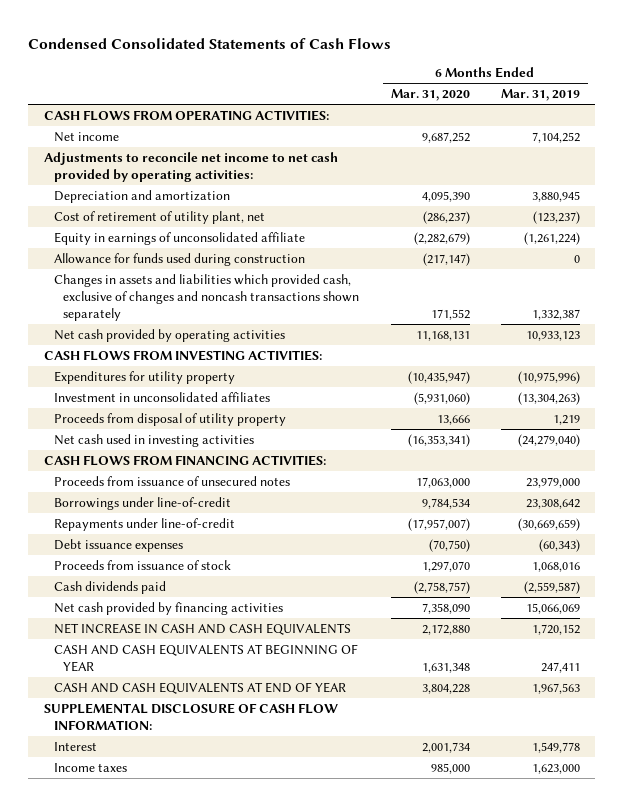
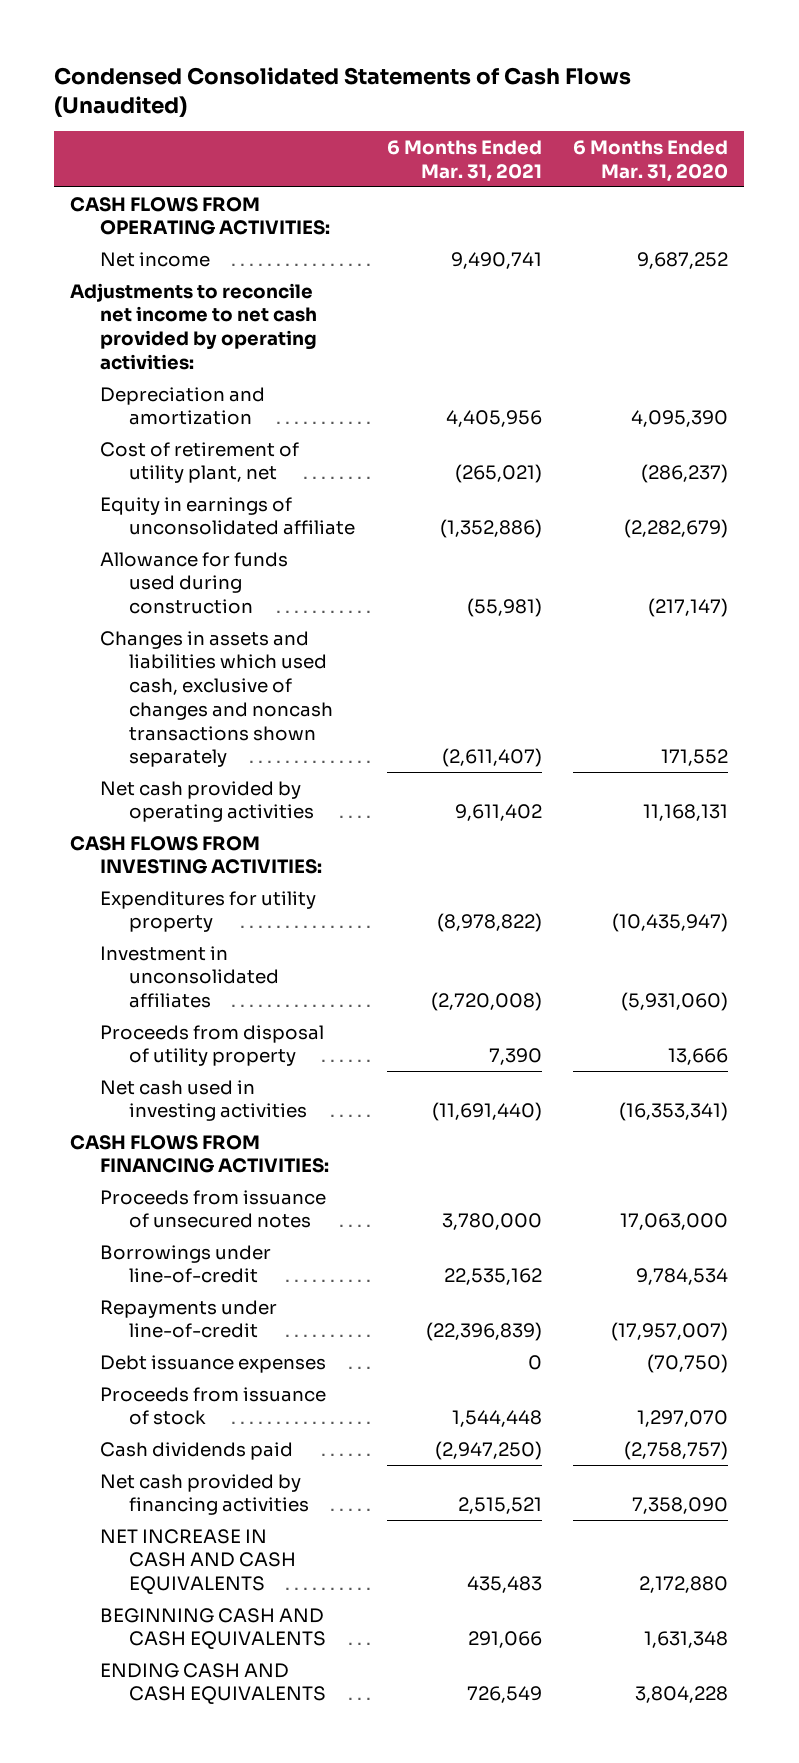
- Condensed Consolidated Statements of Cash Flows
+ Condensed Consolidated Statements of Cash Flows (Unaudited)
- | 6 Months Ended Mar. 31, 2020 | 6 Months Ended Mar. 31, 2019
+ | 6 Months Ended Mar. 31, 2021 | 6 Months Ended Mar. 31, 2020
- Changes in assets and liabilities which provided cash, exclusive of changes and noncash transactions shown separately | 171,552 | 1,332,387
+ Changes in assets and liabilities which used cash, exclusive of changes and noncash transactions shown separately | (2,611,407) | 171,552
- CASH AND CASH EQUIVALENTS AT BEGINNING OF YEAR | 1,631,348 | 247,411
- CASH AND CASH EQUIVALENTS AT END OF YEAR | 3,804,228 | 1,967,563
- SUPPLEMENTAL DISCLOSURE OF CASH FLOW INFORMATION:
- Interest | 2,001,734 | 1,549,778
- Income taxes | 985,000 | 1,623,000
+ BEGINNING CASH AND CASH EQUIVALENTS | 291,066 | 1,631,348
+ ENDING CASH AND CASH EQUIVALENTS | 726,549 | 3,804,228

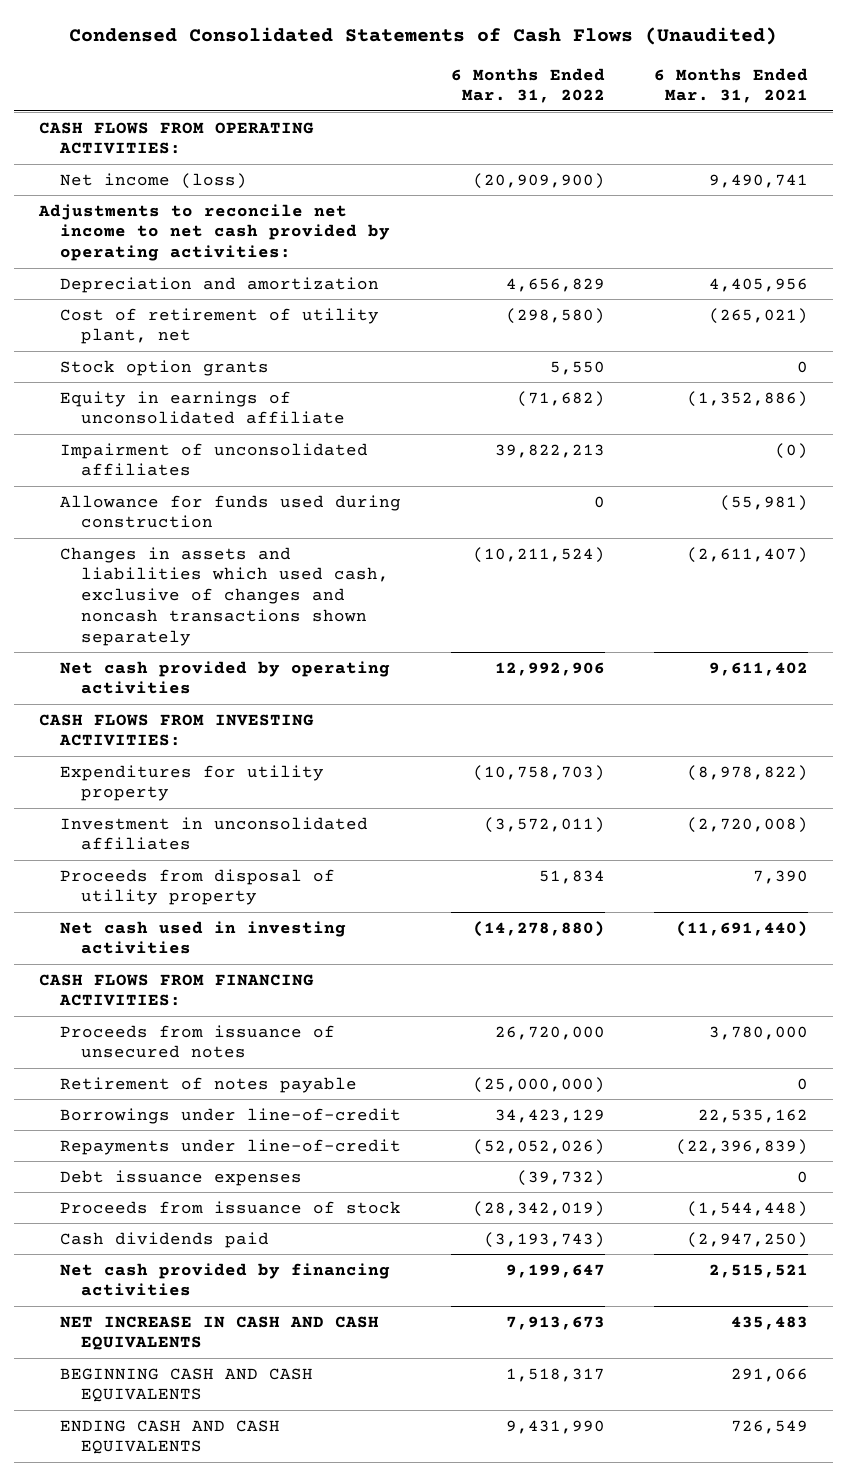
- | 6 Months Ended Mar. 31, 2021 | 6 Months Ended Mar. 31, 2020
+ | 6 Months Ended Mar. 31, 2022 | 6 Months Ended Mar. 31, 2021
- Net income | 9,490,741 | 9,687,252
+ Net income (loss) | (20,909,900) | 9,490,741
+ Stock option grants | 5,550 | 0
+ Impairment of unconsolidated affiliates | 39,822,213 | (0)
+ Retirement of notes payable | (25,000,000) | 0
- Proceeds from issuance of stock | 1,544,448 | 1,297,070
+ Proceeds from issuance of stock | (28,342,019) | (1,544,448)

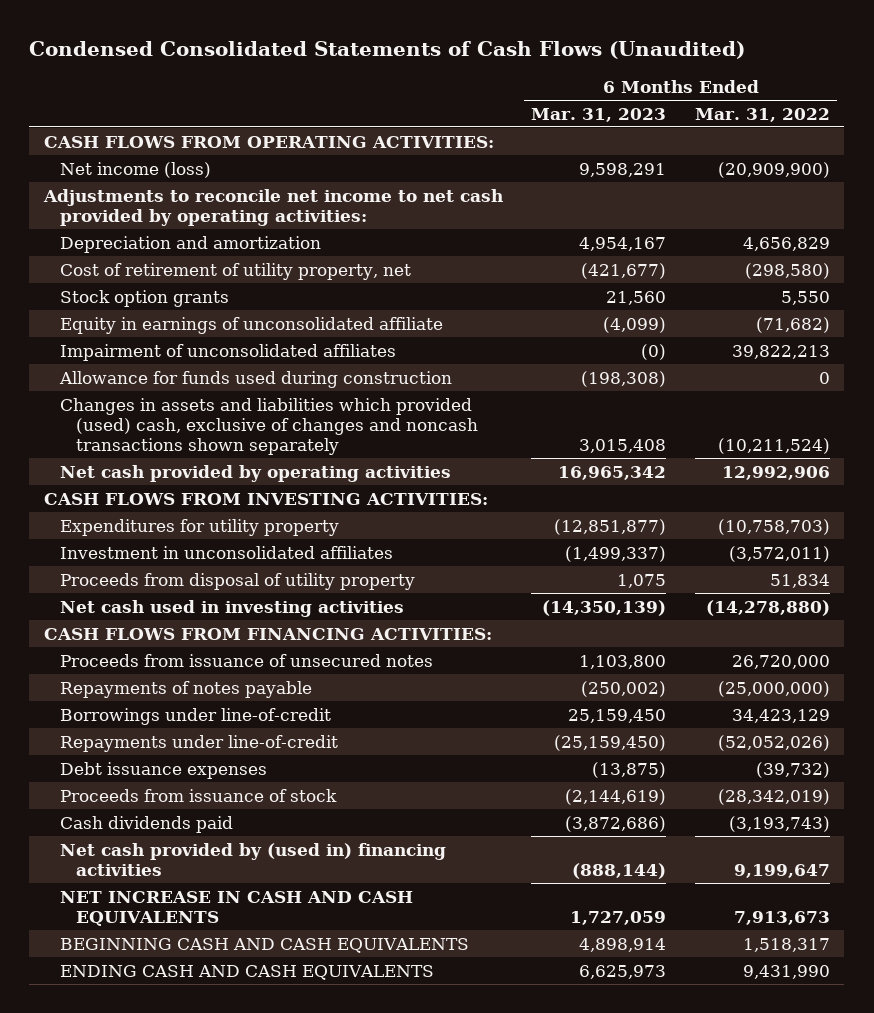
- | 6 Months Ended Mar. 31, 2022 | 6 Months Ended Mar. 31, 2021
+ | 6 Months Ended Mar. 31, 2023 | 6 Months Ended Mar. 31, 2022
- Cost of retirement of utility plant, net | (298,580) | (265,021)
+ Cost of retirement of utility property, net | (421,677) | (298,580)
- Changes in assets and liabilities which used cash, exclusive of changes and noncash transactions shown separately | (10,211,524) | (2,611,407)
+ Changes in assets and liabilities which provided (used) cash, exclusive of changes and noncash transactions shown separately | 3,015,408 | (10,211,524)
- Retirement of notes payable | (25,000,000) | 0
+ Repayments of notes payable | (250,002) | (25,000,000)
- Net cash provided by financing activities | 9,199,647 | 2,515,521
+ Net cash provided by (used in) financing activities | (888,144) | 9,199,647

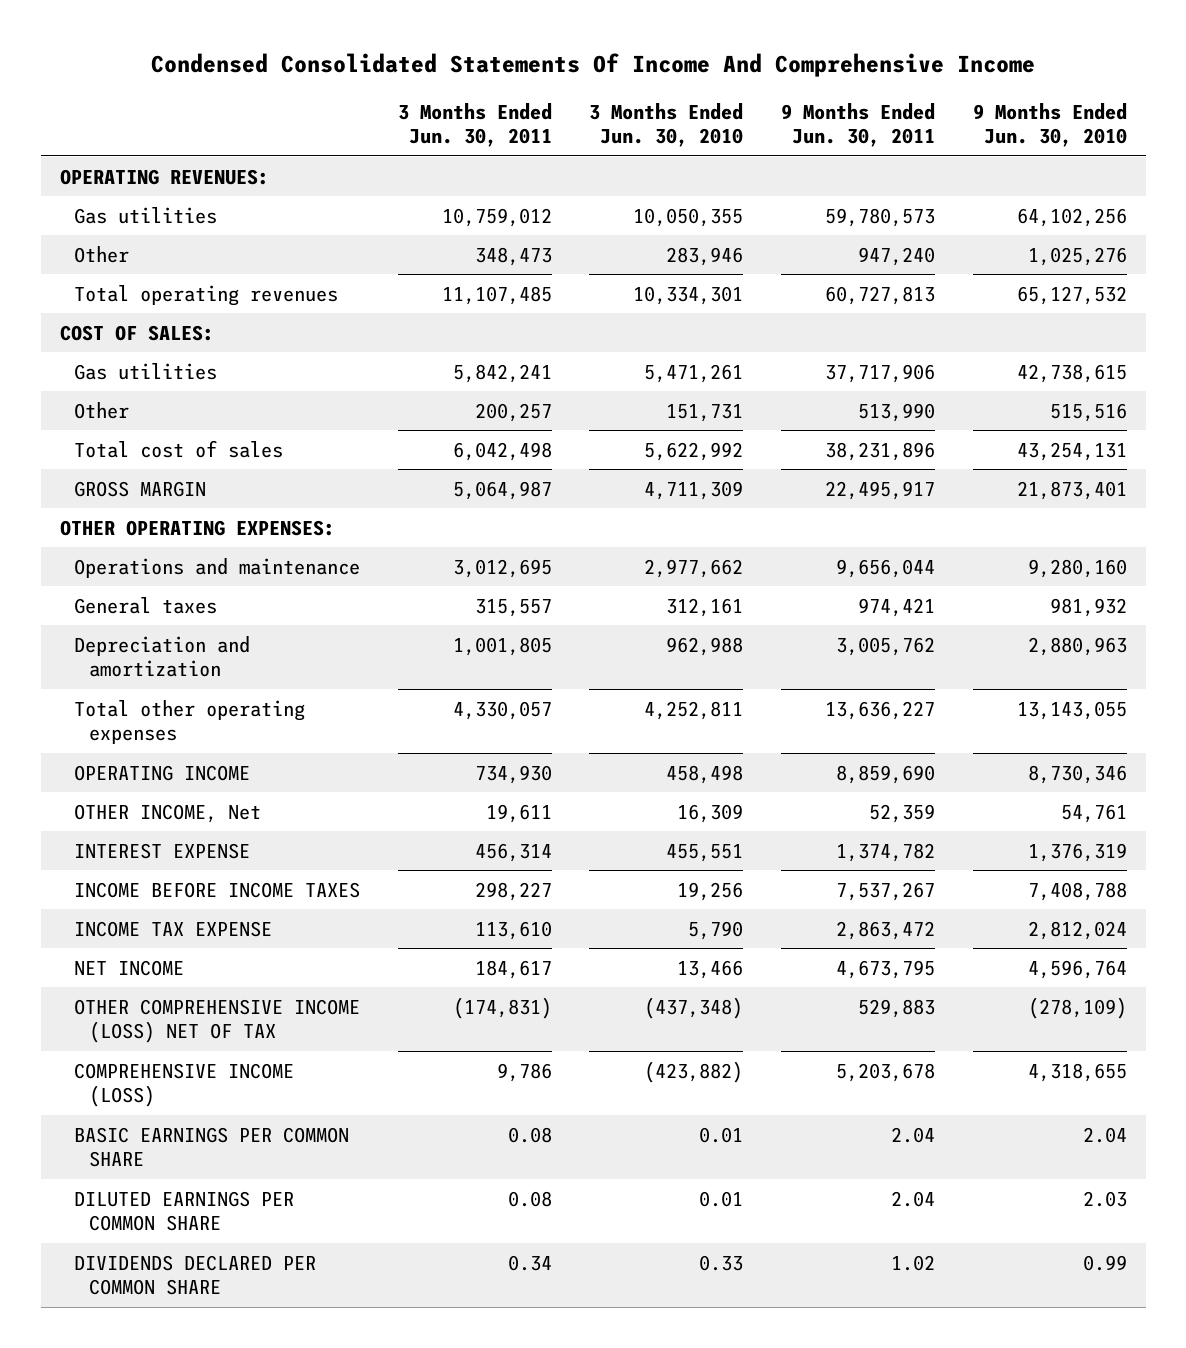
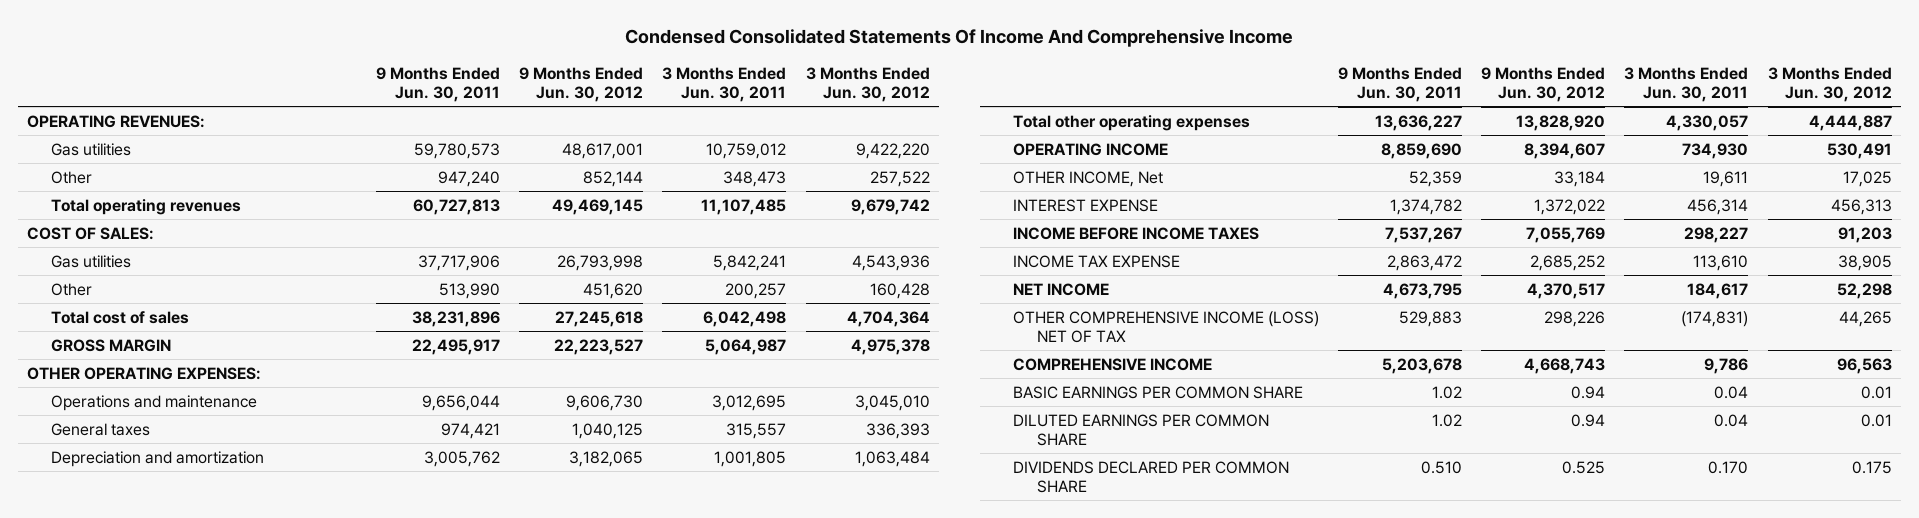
- | 3 Months Ended Jun. 30, 2011 | 3 Months Ended Jun. 30, 2010 | 9 Months Ended Jun. 30, 2011 | 9 Months Ended Jun. 30, 2010
+ | 9 Months Ended Jun. 30, 2011 | 9 Months Ended Jun. 30, 2012 | 3 Months Ended Jun. 30, 2011 | 3 Months Ended Jun. 30, 2012
- COMPREHENSIVE INCOME (LOSS) | 9,786 | (423,882) | 5,203,678 | 4,318,655
- BASIC EARNINGS PER COMMON SHARE | 0.08 | 0.01 | 2.04 | 2.04
- DILUTED EARNINGS PER COMMON SHARE | 0.08 | 0.01 | 2.04 | 2.03
- DIVIDENDS DECLARED PER COMMON SHARE | 0.34 | 0.33 | 1.02 | 0.99
+ COMPREHENSIVE INCOME | 5,203,678 | 4,668,743 | 9,786 | 96,563
+ BASIC EARNINGS PER COMMON SHARE | 1.02 | 0.94 | 0.04 | 0.01
+ DILUTED EARNINGS PER COMMON SHARE | 1.02 | 0.94 | 0.04 | 0.01
+ DIVIDENDS DECLARED PER COMMON SHARE | 0.510 | 0.525 | 0.170 | 0.175

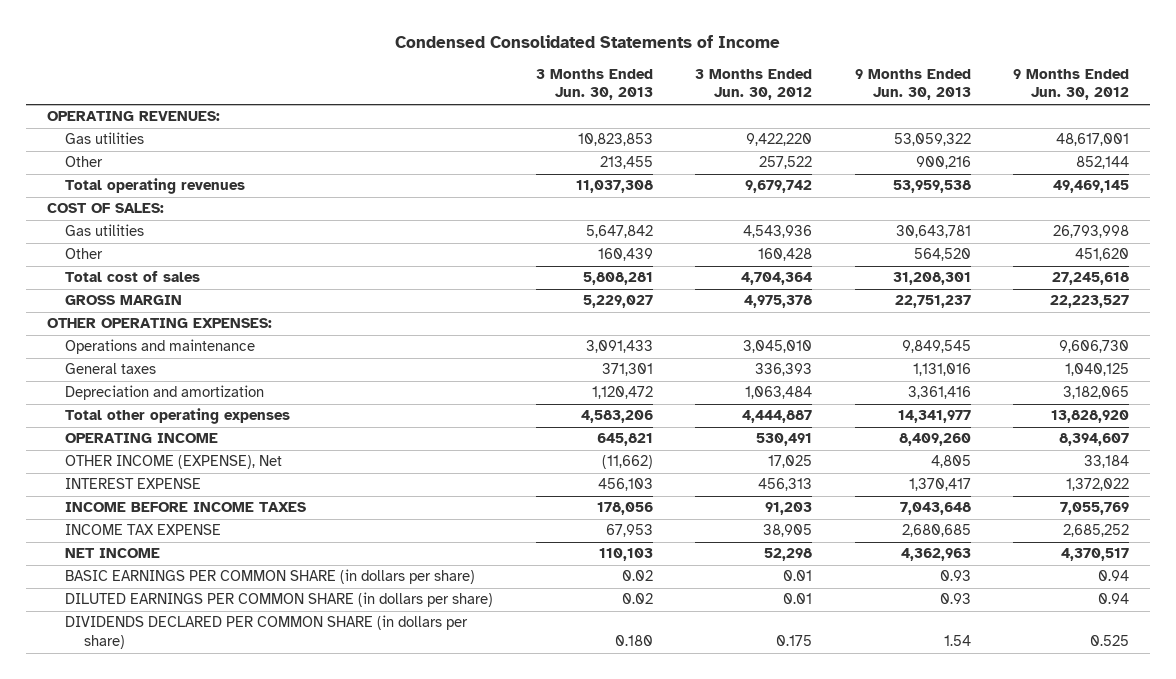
- Condensed Consolidated Statements Of Income And Comprehensive Income
+ Condensed Consolidated Statements of Income
- | 9 Months Ended Jun. 30, 2011 | 9 Months Ended Jun. 30, 2012 | 3 Months Ended Jun. 30, 2011 | 3 Months Ended Jun. 30, 2012
+ | 3 Months Ended Jun. 30, 2013 | 3 Months Ended Jun. 30, 2012 | 9 Months Ended Jun. 30, 2013 | 9 Months Ended Jun. 30, 2012
- OTHER INCOME, Net | 52,359 | 33,184 | 19,611 | 17,025
+ OTHER INCOME (EXPENSE), Net | (11,662) | 17,025 | 4,805 | 33,184
- OTHER COMPREHENSIVE INCOME (LOSS) NET OF TAX | 529,883 | 298,226 | (174,831) | 44,265
- COMPREHENSIVE INCOME | 5,203,678 | 4,668,743 | 9,786 | 96,563
- BASIC EARNINGS PER COMMON SHARE | 1.02 | 0.94 | 0.04 | 0.01
- DILUTED EARNINGS PER COMMON SHARE | 1.02 | 0.94 | 0.04 | 0.01
- DIVIDENDS DECLARED PER COMMON SHARE | 0.510 | 0.525 | 0.170 | 0.175
+ BASIC EARNINGS PER COMMON SHARE (in dollars per share) | 0.02 | 0.01 | 0.93 | 0.94
+ DILUTED EARNINGS PER COMMON SHARE (in dollars per share) | 0.02 | 0.01 | 0.93 | 0.94
+ DIVIDENDS DECLARED PER COMMON SHARE (in dollars per share) | 0.180 | 0.175 | 1.54 | 0.525

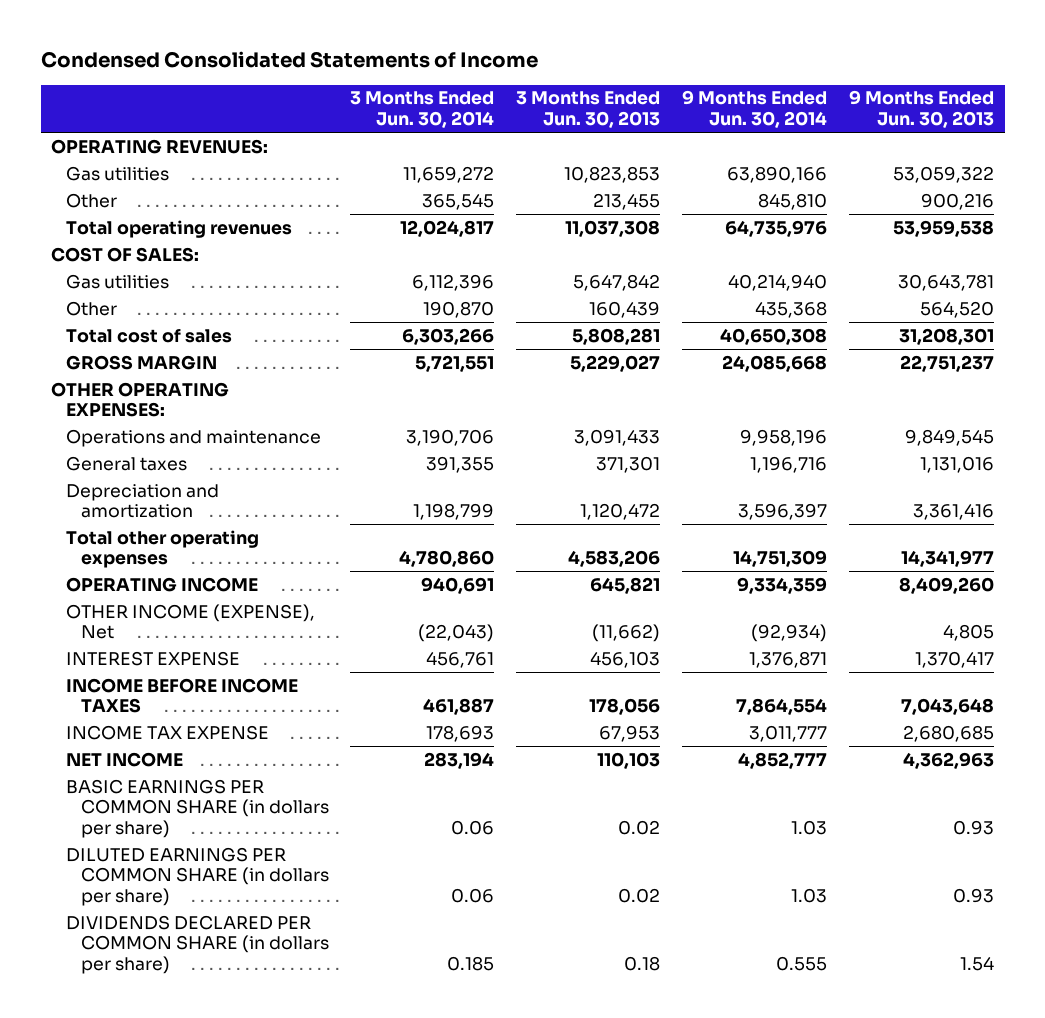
- | 3 Months Ended Jun. 30, 2013 | 3 Months Ended Jun. 30, 2012 | 9 Months Ended Jun. 30, 2013 | 9 Months Ended Jun. 30, 2012
+ | 3 Months Ended Jun. 30, 2014 | 3 Months Ended Jun. 30, 2013 | 9 Months Ended Jun. 30, 2014 | 9 Months Ended Jun. 30, 2013
- DIVIDENDS DECLARED PER COMMON SHARE (in dollars per share) | 0.180 | 0.175 | 1.54 | 0.525
+ DIVIDENDS DECLARED PER COMMON SHARE (in dollars per share) | 0.185 | 0.18 | 0.555 | 1.54

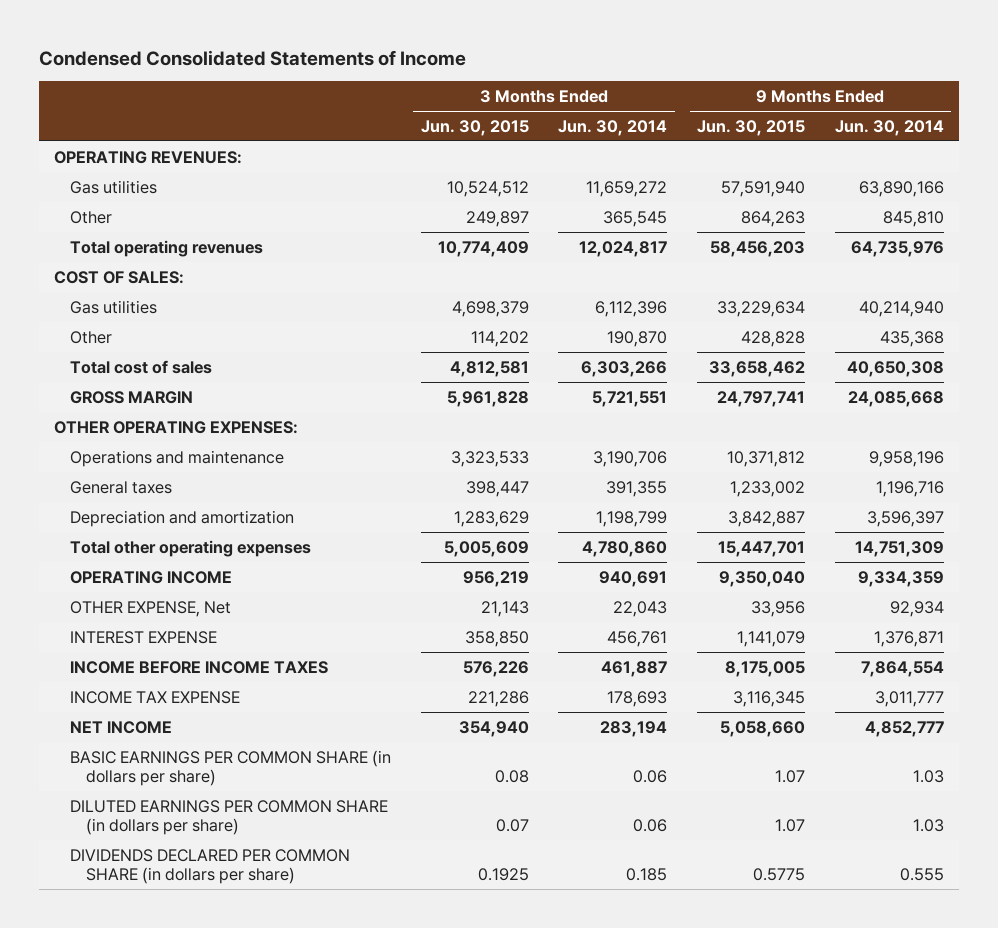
- | 3 Months Ended Jun. 30, 2014 | 3 Months Ended Jun. 30, 2013 | 9 Months Ended Jun. 30, 2014 | 9 Months Ended Jun. 30, 2013
+ | 3 Months Ended Jun. 30, 2015 | 3 Months Ended Jun. 30, 2014 | 9 Months Ended Jun. 30, 2015 | 9 Months Ended Jun. 30, 2014
- OTHER INCOME (EXPENSE), Net | (22,043) | (11,662) | (92,934) | 4,805
+ OTHER EXPENSE, Net | 21,143 | 22,043 | 33,956 | 92,934

